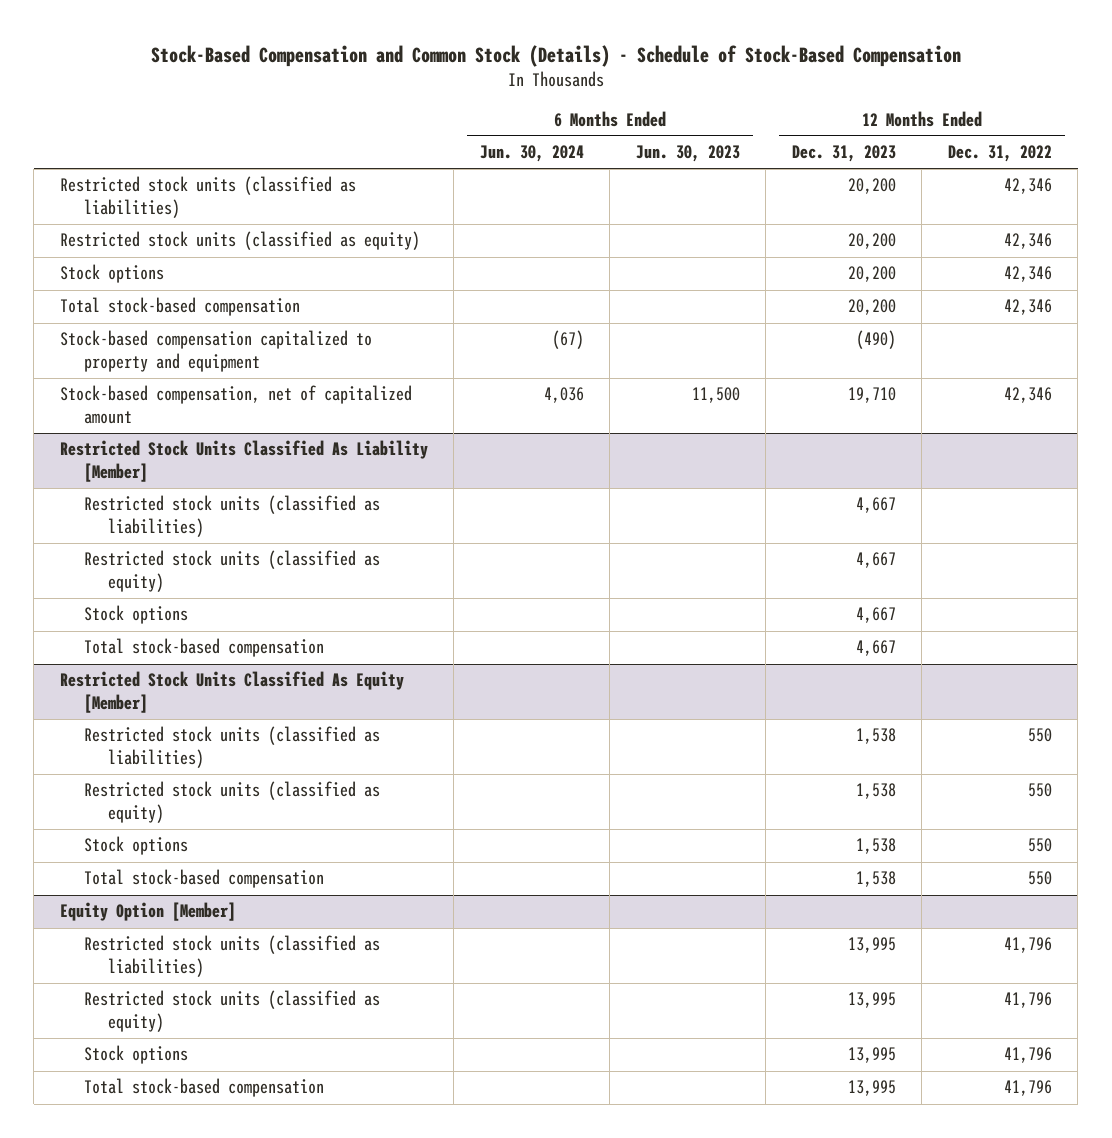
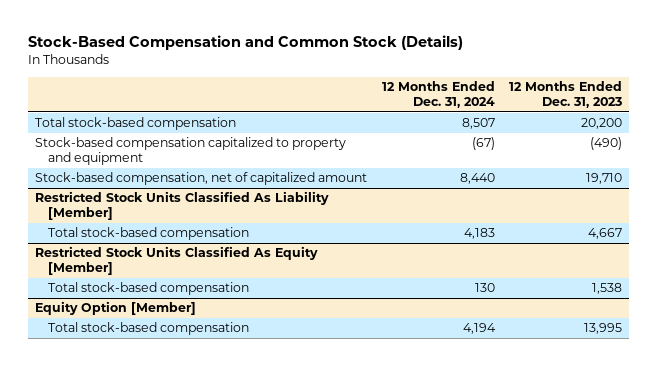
- Stock-Based Compensation and Common Stock (Details) - Schedule of Stock-Based Compensation
+ Stock-Based Compensation and Common Stock (Details)
- | 6 Months Ended Jun. 30, 2024 | 6 Months Ended Jun. 30, 2023 | 12 Months Ended Dec. 31, 2023 | 12 Months Ended Dec. 31, 2022
+ | 12 Months Ended Dec. 31, 2024 | 12 Months Ended Dec. 31, 2023
- Restricted stock units (classified as liabilities) | | | 20,200 | 42,346
- Restricted stock units (classified as equity) | | | 20,200 | 42,346
- Stock options | | | 20,200 | 42,346
@ Restricted Stock Units Classified As Liability [Member]
- Restricted stock units (classified as liabilities) | | | 4,667 |
- Restricted stock units (classified as equity) | | | 4,667 |
- Stock options | | | 4,667 |
@ Restricted Stock Units Classified As Equity [Member]
- Restricted stock units (classified as liabilities) | | | 1,538 | 550
- Restricted stock units (classified as equity) | | | 1,538 | 550
- Stock options | | | 1,538 | 550
@ Equity Option [Member]
- Restricted stock units (classified as liabilities) | | | 13,995 | 41,796
- Restricted stock units (classified as equity) | | | 13,995 | 41,796
- Stock options | | | 13,995 | 41,796

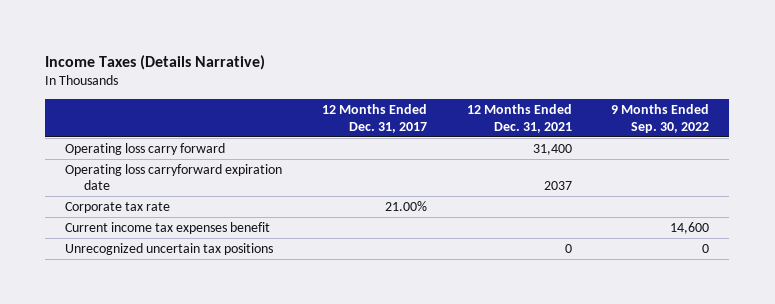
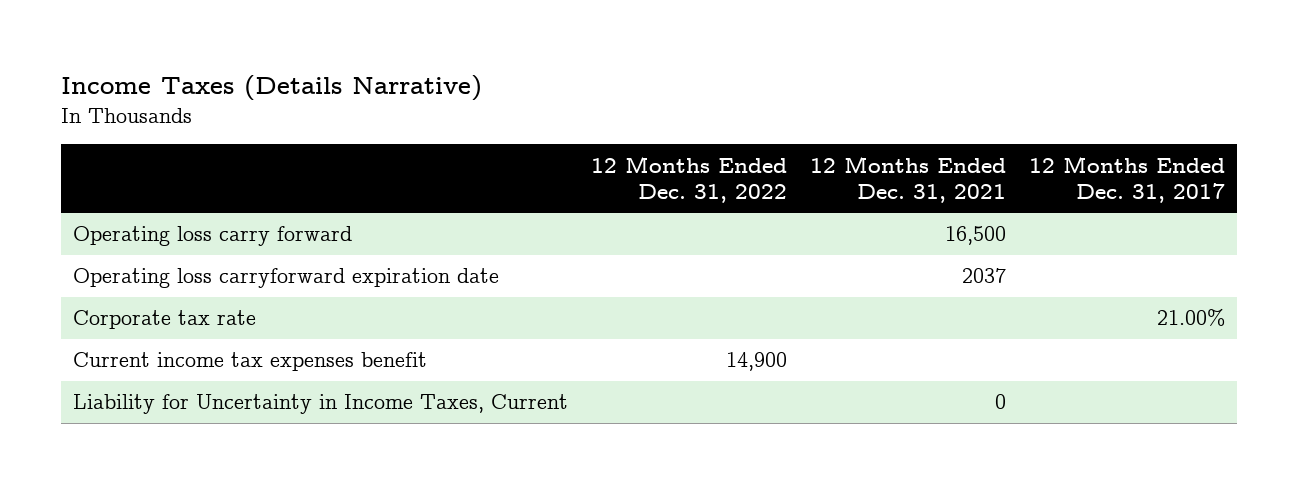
- | 12 Months Ended Dec. 31, 2017 | 12 Months Ended Dec. 31, 2021 | 9 Months Ended Sep. 30, 2022
+ | 12 Months Ended Dec. 31, 2022 | 12 Months Ended Dec. 31, 2021 | 12 Months Ended Dec. 31, 2017
- Operating loss carry forward | | 31,400 |
+ Operating loss carry forward | | 16,500 |
- Unrecognized uncertain tax positions | | 0 | 0
+ Liability for Uncertainty in Income Taxes, Current | | 0 |

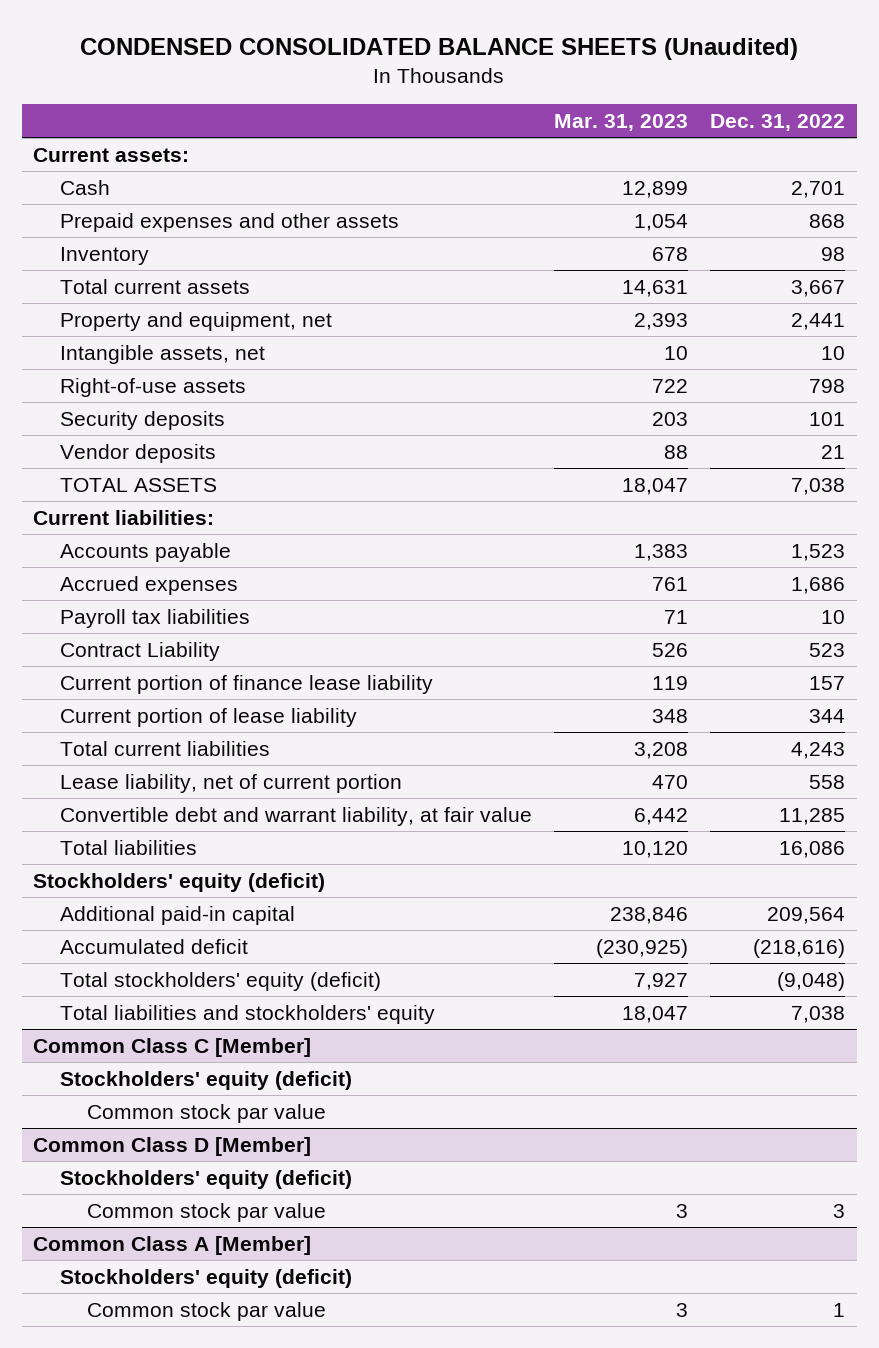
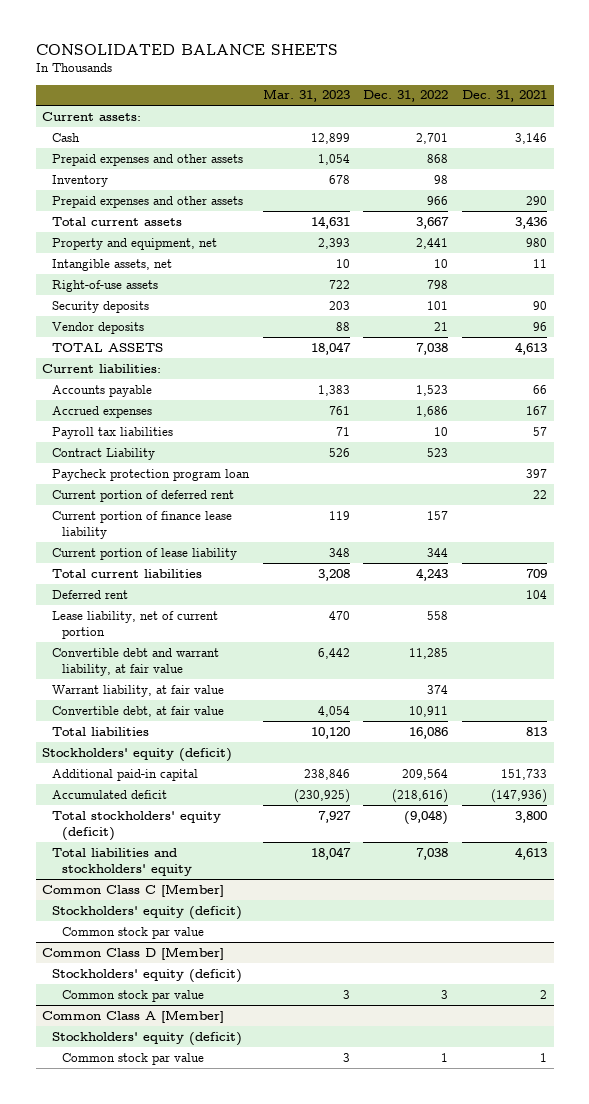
- CONDENSED CONSOLIDATED BALANCE SHEETS (Unaudited)
+ CONSOLIDATED BALANCE SHEETS
- | Mar. 31, 2023 | Dec. 31, 2022
+ | Mar. 31, 2023 | Dec. 31, 2022 | Dec. 31, 2021
+ Prepaid expenses and other assets | | 966 | 290
+ Paycheck protection program loan | | | 397
+ Current portion of deferred rent | | | 22
+ Deferred rent | | | 104
+ Warrant liability, at fair value | | 374 |
+ Convertible debt, at fair value | 4,054 | 10,911 |

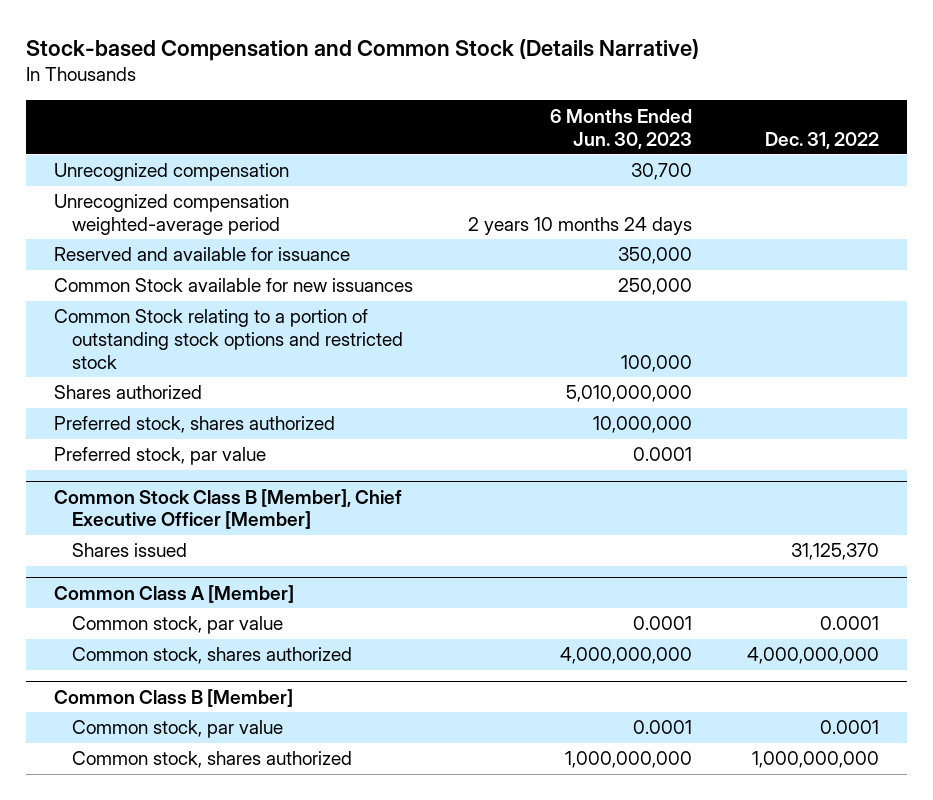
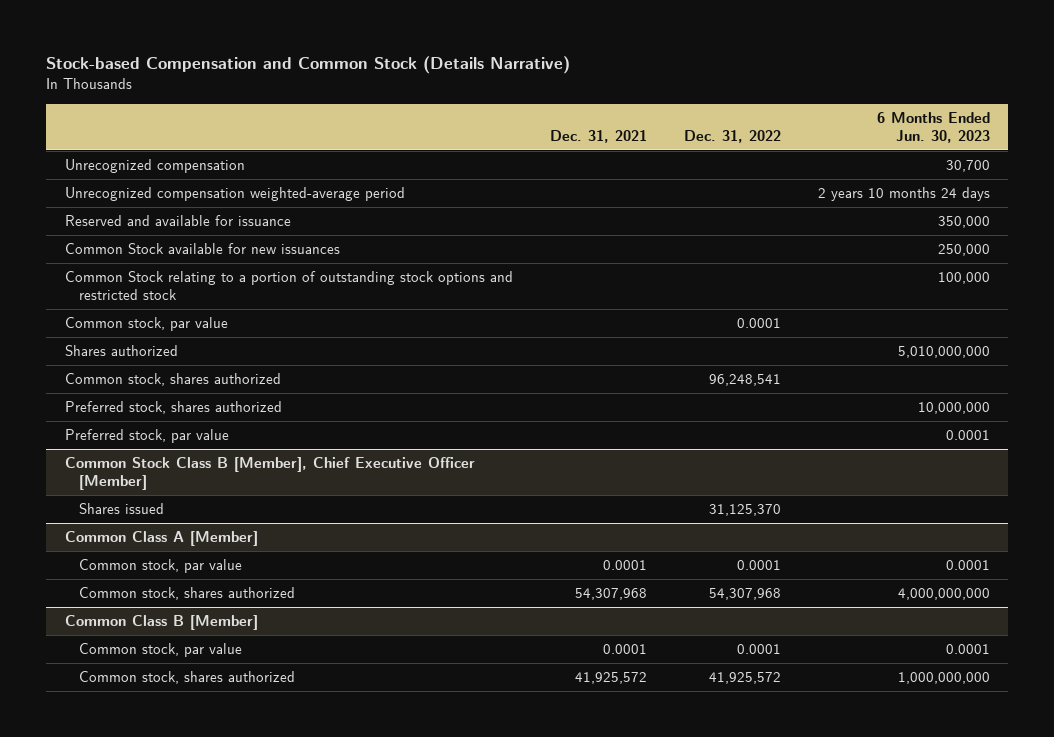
- | 6 Months Ended Jun. 30, 2023 | Dec. 31, 2022
+ | Dec. 31, 2021 | Dec. 31, 2022 | 6 Months Ended Jun. 30, 2023
+ Common stock, par value | | 0.0001 |
+ Common stock, shares authorized | | 96,248,541 |
@ Common Class A [Member]
- Common stock, shares authorized | 4,000,000,000 | 4,000,000,000
+ Common stock, shares authorized | 54,307,968 | 54,307,968 | 4,000,000,000
@ Common Class B [Member]
- Common stock, shares authorized | 1,000,000,000 | 1,000,000,000
+ Common stock, shares authorized | 41,925,572 | 41,925,572 | 1,000,000,000

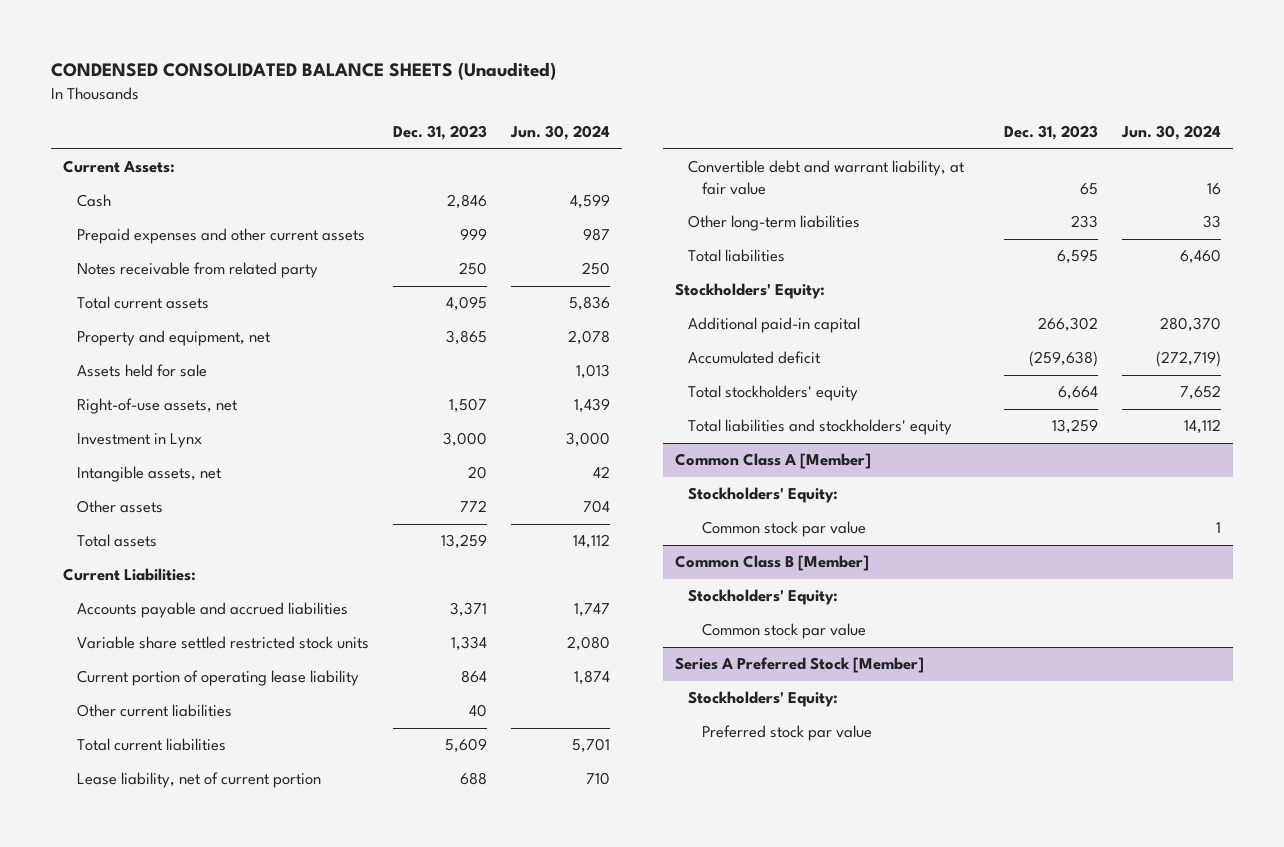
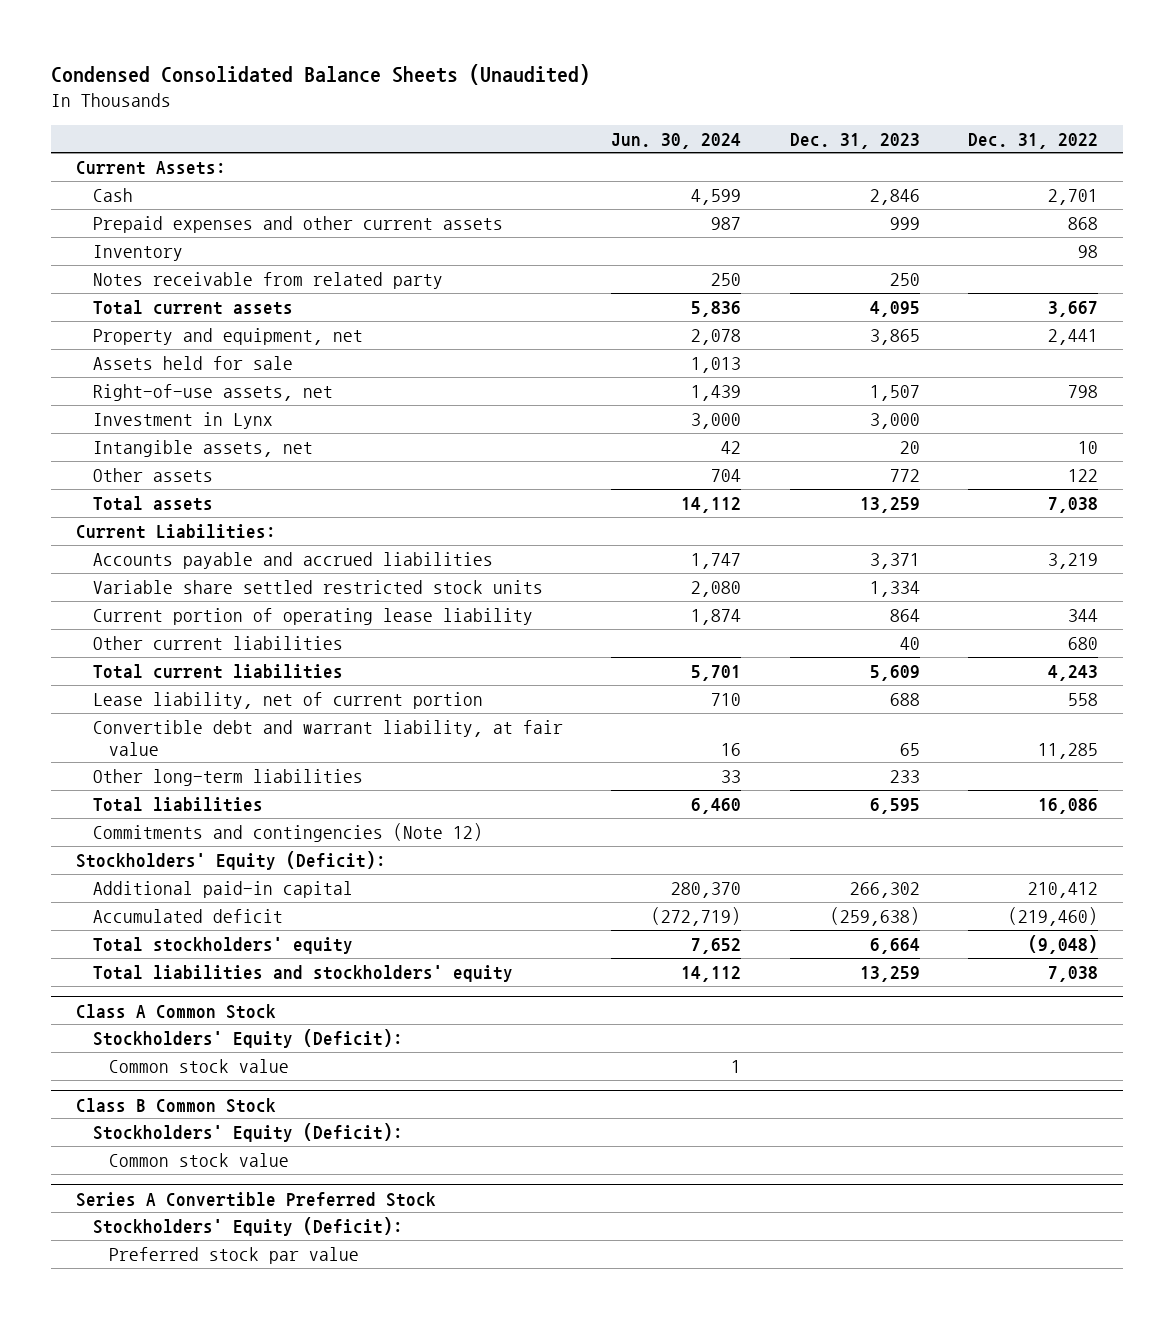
- CONDENSED CONSOLIDATED BALANCE SHEETS (Unaudited)
+ Condensed Consolidated Balance Sheets (Unaudited)
- | Dec. 31, 2023 | Jun. 30, 2024
+ | Jun. 30, 2024 | Dec. 31, 2023 | Dec. 31, 2022
+ Inventory | | | 98
- Stockholders' Equity:
+ Commitments and contingencies (Note 12)
+ Stockholders' Equity (Deficit):
- Common Class A [Member]
- Stockholders' Equity:
- Common stock par value | | 1
- Common Class B [Member]
- Stockholders' Equity:
- Common stock par value
- Series A Preferred Stock [Member]
- Stockholders' Equity:
+ Class A Common Stock
+ Stockholders' Equity (Deficit):
+ Common stock value | 1 | |
+ Class B Common Stock
+ Stockholders' Equity (Deficit):
+ Common stock value
+ Series A Convertible Preferred Stock
+ Stockholders' Equity (Deficit):

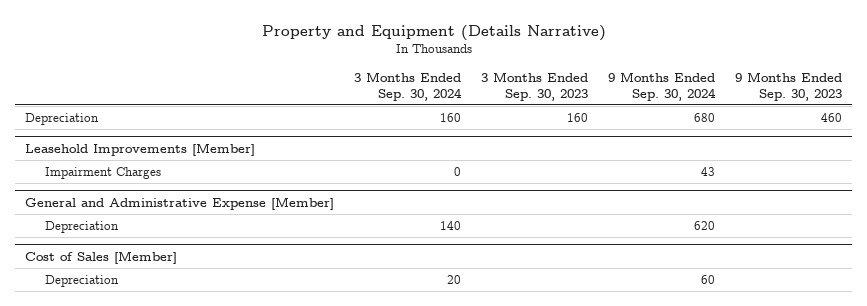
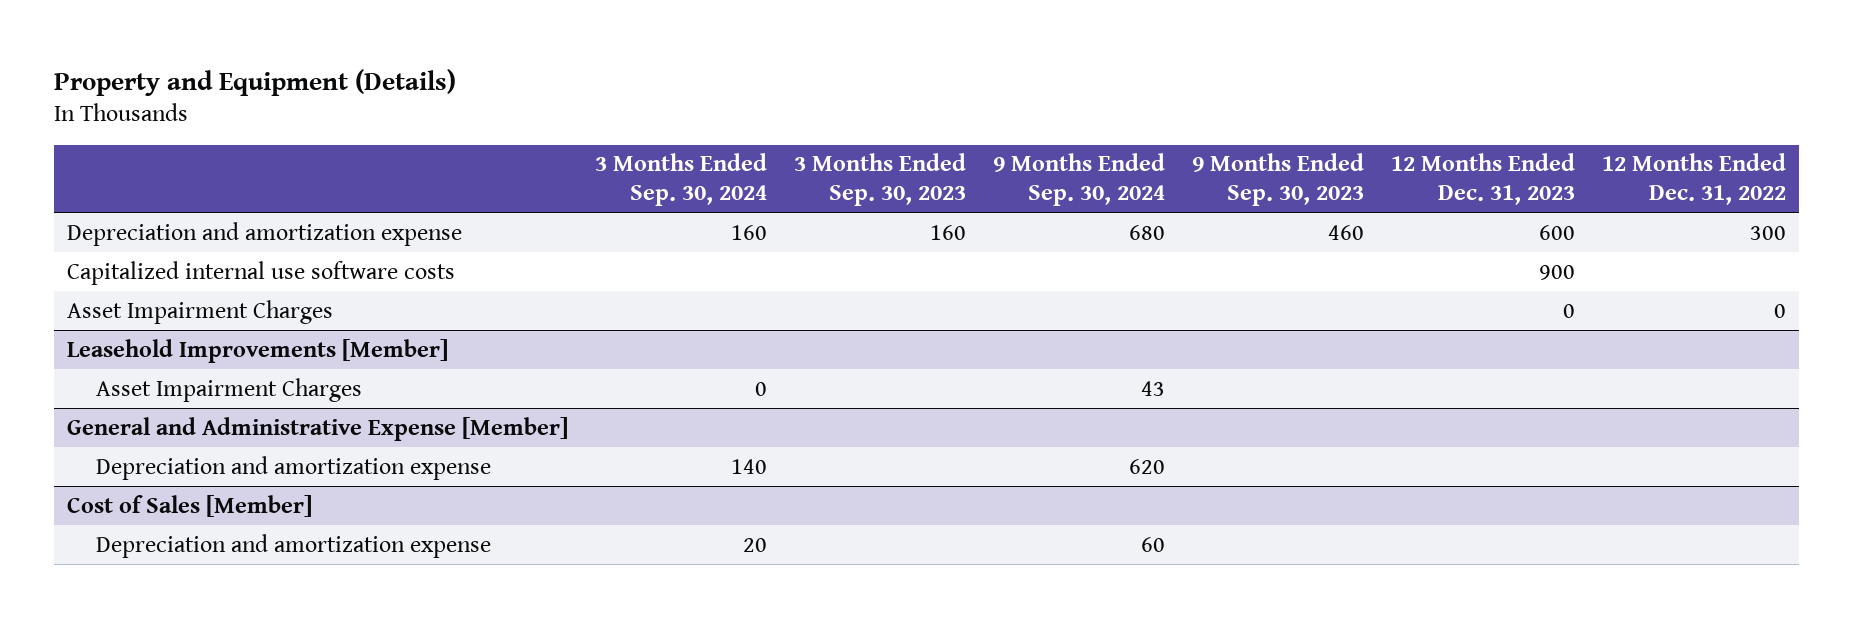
- Property and Equipment (Details Narrative)
+ Property and Equipment (Details)
- | 3 Months Ended Sep. 30, 2024 | 3 Months Ended Sep. 30, 2023 | 9 Months Ended Sep. 30, 2024 | 9 Months Ended Sep. 30, 2023
+ | 3 Months Ended Sep. 30, 2024 | 3 Months Ended Sep. 30, 2023 | 9 Months Ended Sep. 30, 2024 | 9 Months Ended Sep. 30, 2023 | 12 Months Ended Dec. 31, 2023 | 12 Months Ended Dec. 31, 2022
- Depreciation | 160 | 160 | 680 | 460
+ Depreciation and amortization expense | 160 | 160 | 680 | 460 | 600 | 300
+ Capitalized internal use software costs | | | | | 900 |
+ Asset Impairment Charges | | | | | 0 | 0
@ Leasehold Improvements [Member]
- Impairment Charges | 0 | | 43 |
+ Asset Impairment Charges | 0 | | 43 | | |
@ General and Administrative Expense [Member]
- Depreciation | 140 | | 620 |
+ Depreciation and amortization expense | 140 | | 620 | | |
@ Cost of Sales [Member]
- Depreciation | 20 | | 60 |
+ Depreciation and amortization expense | 20 | | 60 | | |

